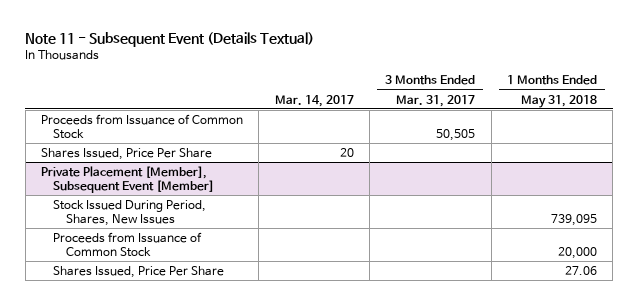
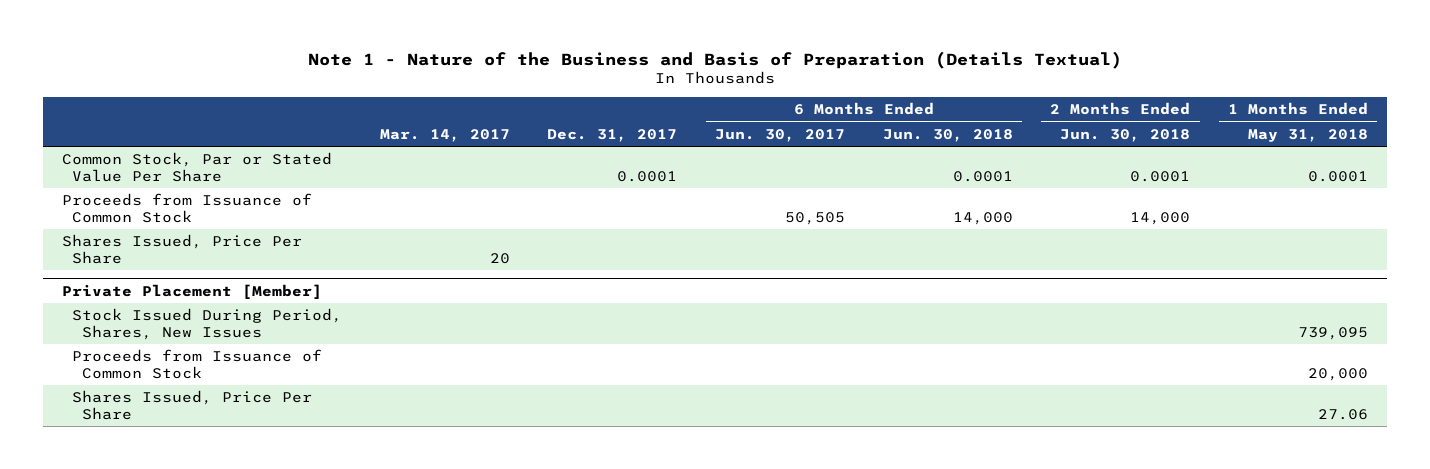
- Note 11 - Subsequent Event (Details Textual)
+ Note 1 - Nature of the Business and Basis of Preparation (Details Textual)
- | Mar. 14, 2017 | 3 Months Ended Mar. 31, 2017 | 1 Months Ended May 31, 2018
+ | Mar. 14, 2017 | Dec. 31, 2017 | 6 Months Ended Jun. 30, 2017 | 6 Months Ended Jun. 30, 2018 | 2 Months Ended Jun. 30, 2018 | 1 Months Ended May 31, 2018
+ Common Stock, Par or Stated Value Per Share | | 0.0001 | | 0.0001 | 0.0001 | 0.0001
- Private Placement [Member], Subsequent Event [Member]
+ Private Placement [Member]

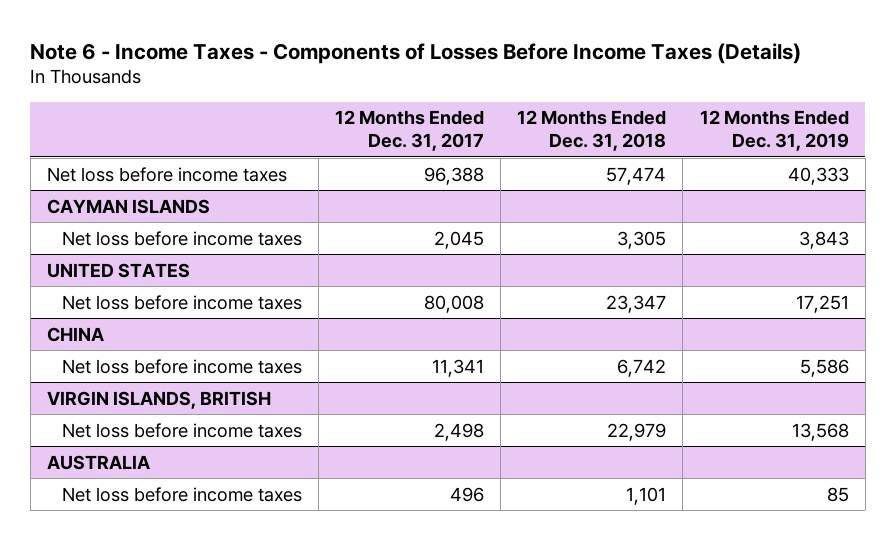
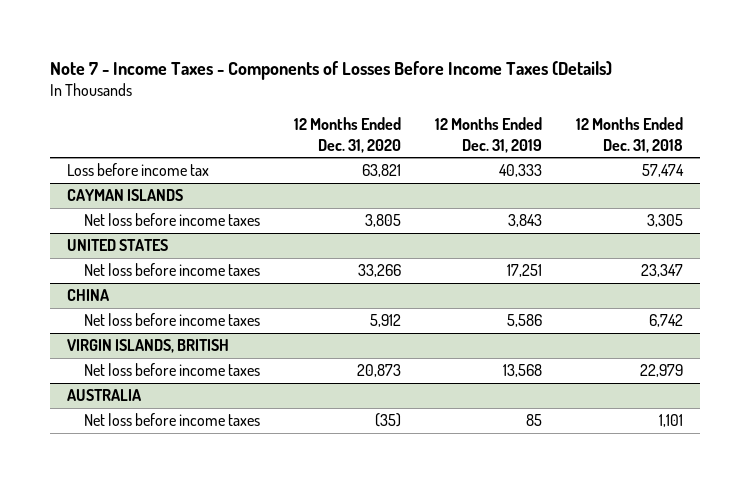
- Note 6 - Income Taxes - Components of Losses Before Income Taxes (Details)
+ Note 7 - Income Taxes - Components of Losses Before Income Taxes (Details)
- | 12 Months Ended Dec. 31, 2017 | 12 Months Ended Dec. 31, 2018 | 12 Months Ended Dec. 31, 2019
+ | 12 Months Ended Dec. 31, 2020 | 12 Months Ended Dec. 31, 2019 | 12 Months Ended Dec. 31, 2018
- Net loss before income taxes | 96,388 | 57,474 | 40,333
+ Loss before income tax | 63,821 | 40,333 | 57,474

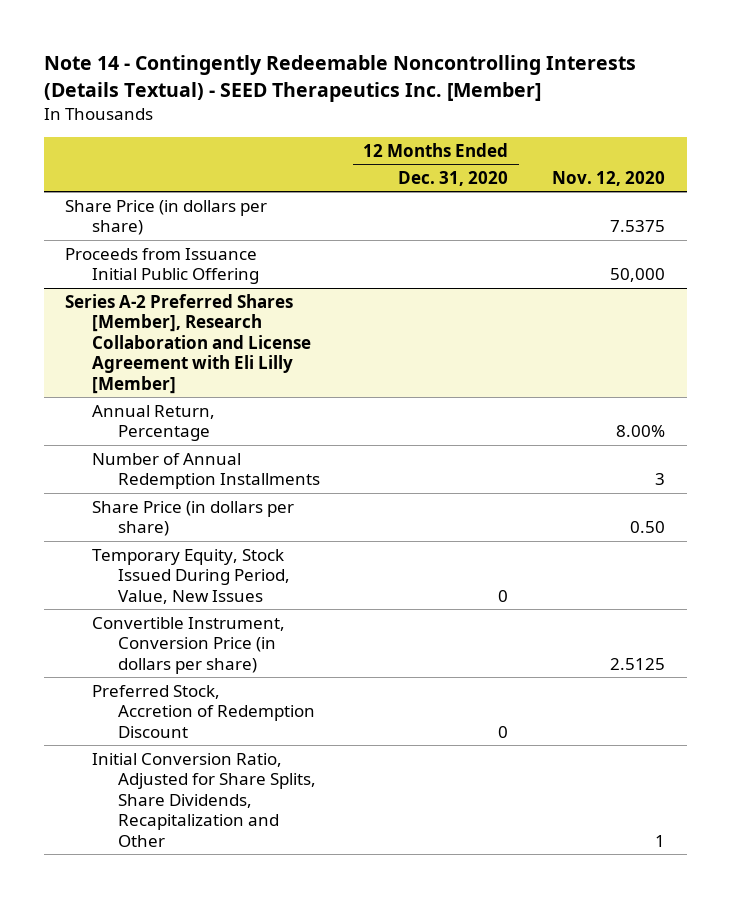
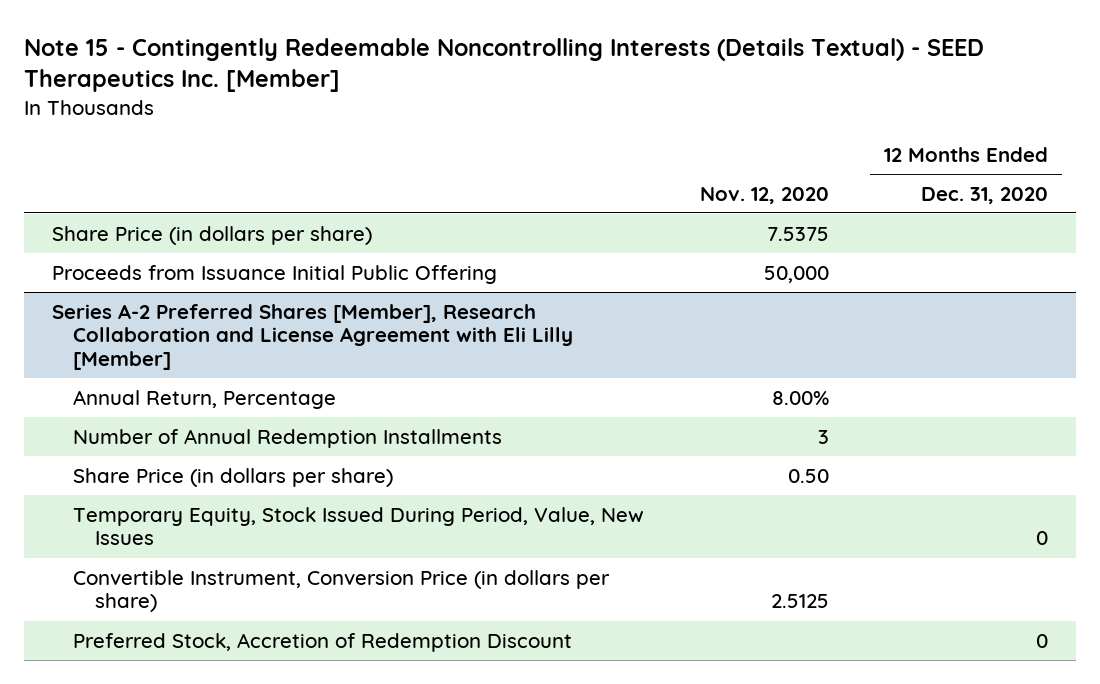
- Note 14 - Contingently Redeemable Noncontrolling Interests (Details Textual) - SEED Therapeutics Inc. [Member]
+ Note 15 - Contingently Redeemable Noncontrolling Interests (Details Textual) - SEED Therapeutics Inc. [Member]
- | 12 Months Ended Dec. 31, 2020 | Nov. 12, 2020
+ | Nov. 12, 2020 | 12 Months Ended Dec. 31, 2020
@ Series A-2 Preferred Shares [Member], Research Collaboration and License Agreement with Eli Lilly [Member]
- Initial Conversion Ratio, Adjusted for Share Splits, Share Dividends, Recapitalization and Other | | 1

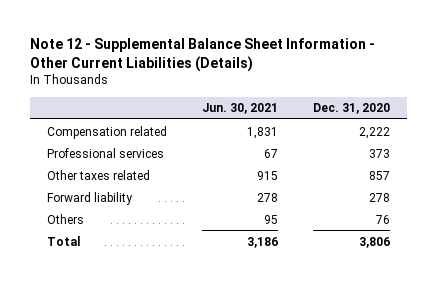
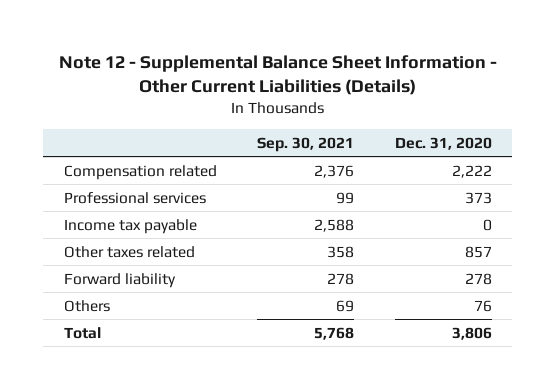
- | Jun. 30, 2021 | Dec. 31, 2020
+ | Sep. 30, 2021 | Dec. 31, 2020
+ Income tax payable | 2,588 | 0

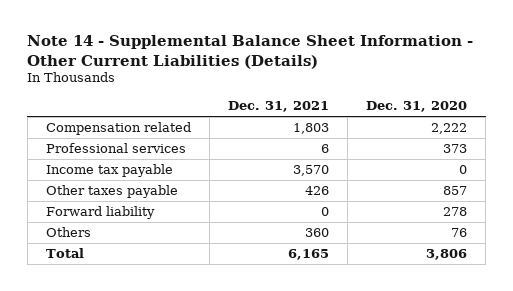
- Note 12 - Supplemental Balance Sheet Information - Other Current Liabilities (Details)
+ Note 14 - Supplemental Balance Sheet Information - Other Current Liabilities (Details)
- | Sep. 30, 2021 | Dec. 31, 2020
+ | Dec. 31, 2021 | Dec. 31, 2020
- Other taxes related | 358 | 857
+ Other taxes payable | 426 | 857

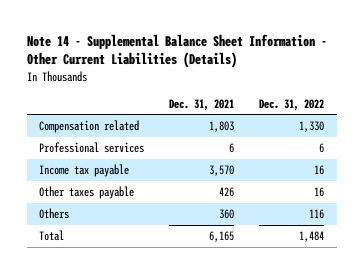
- | Dec. 31, 2021 | Dec. 31, 2020
+ | Dec. 31, 2021 | Dec. 31, 2022
- Forward liability | 0 | 278

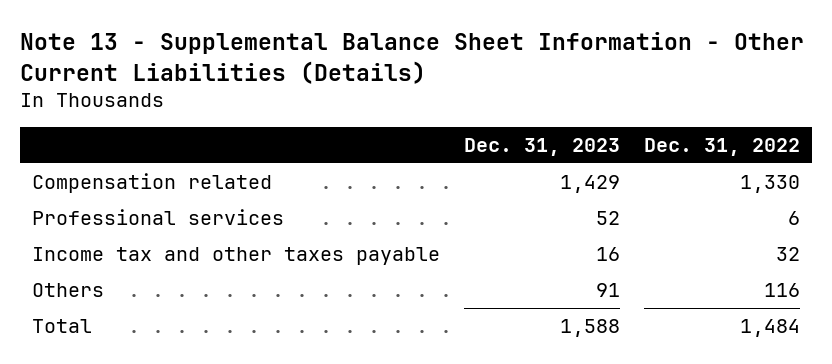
- Note 14 - Supplemental Balance Sheet Information - Other Current Liabilities (Details)
+ Note 13 - Supplemental Balance Sheet Information - Other Current Liabilities (Details)
- | Dec. 31, 2021 | Dec. 31, 2022
+ | Dec. 31, 2023 | Dec. 31, 2022
- Income tax payable | 3,570 | 16
- Other taxes payable | 426 | 16
+ Income tax and other taxes payable | 16 | 32

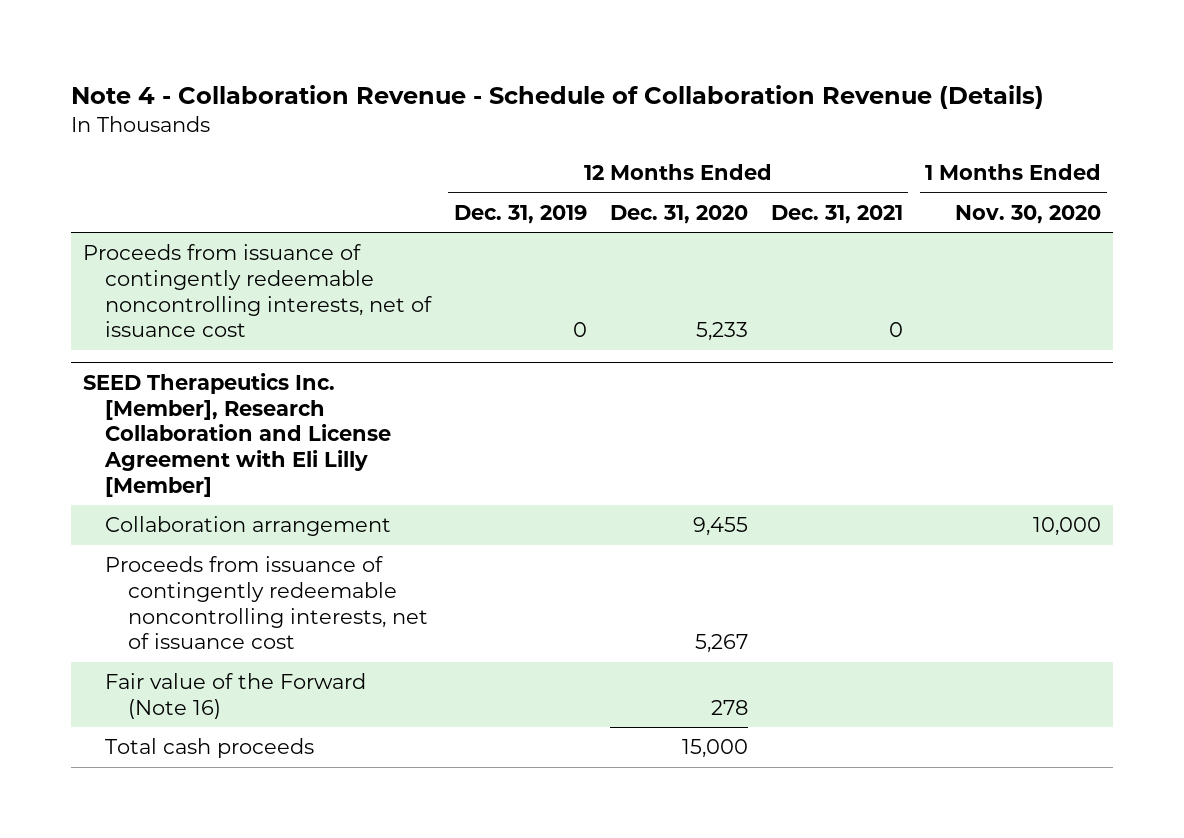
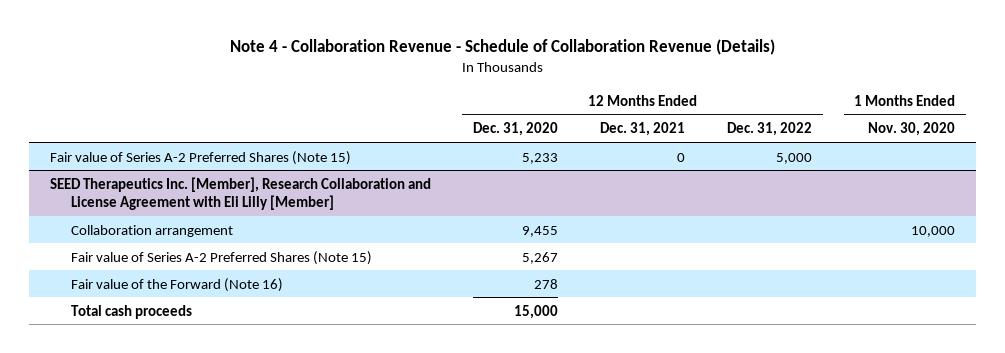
- | 12 Months Ended Dec. 31, 2019 | 12 Months Ended Dec. 31, 2020 | 12 Months Ended Dec. 31, 2021 | 1 Months Ended Nov. 30, 2020
+ | 12 Months Ended Dec. 31, 2020 | 12 Months Ended Dec. 31, 2021 | 12 Months Ended Dec. 31, 2022 | 1 Months Ended Nov. 30, 2020
- Proceeds from issuance of contingently redeemable noncontrolling interests, net of issuance cost | 0 | 5,233 | 0 |
+ Fair value of Series A-2 Preferred Shares (Note 15) | 5,233 | 0 | 5,000 |
@ SEED Therapeutics Inc. [Member], Research Collaboration and License Agreement with Eli Lilly [Member]
- Proceeds from issuance of contingently redeemable noncontrolling interests, net of issuance cost | | 5,267 | |
+ Fair value of Series A-2 Preferred Shares (Note 15) | 5,267 | | |

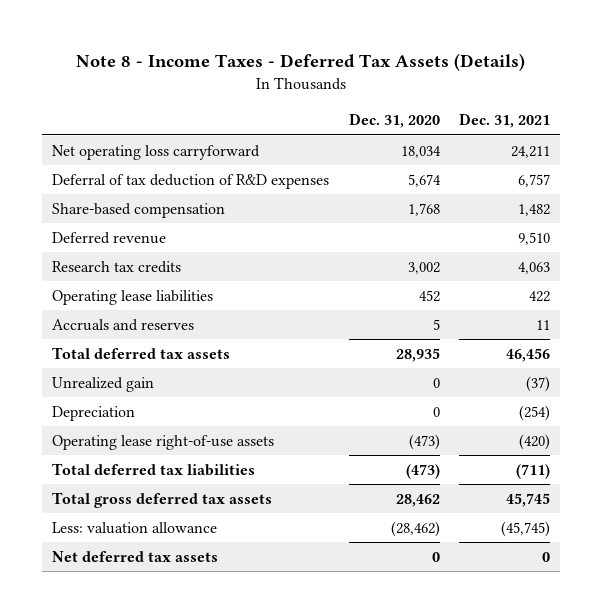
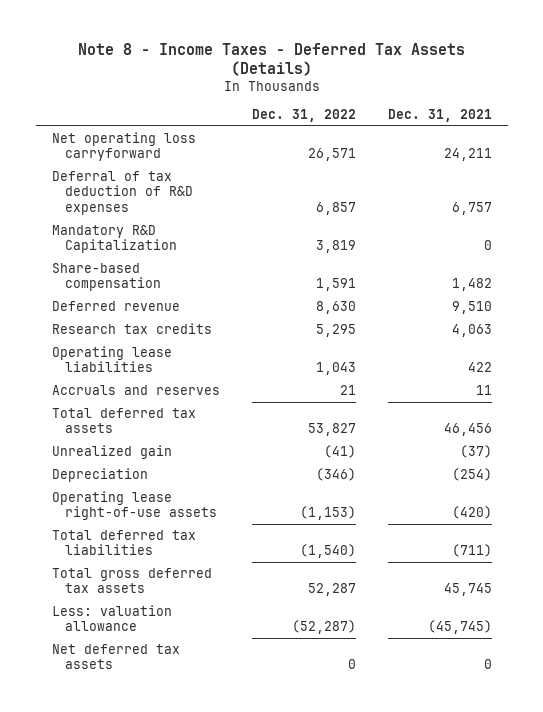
- | Dec. 31, 2020 | Dec. 31, 2021
+ | Dec. 31, 2022 | Dec. 31, 2021
+ Mandatory R&D Capitalization | 3,819 | 0

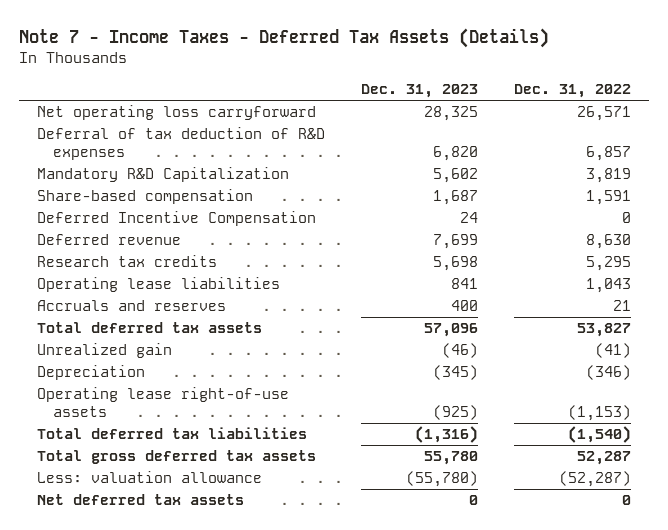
- Note 8 - Income Taxes - Deferred Tax Assets (Details)
+ Note 7 - Income Taxes - Deferred Tax Assets (Details)
- | Dec. 31, 2022 | Dec. 31, 2021
+ | Dec. 31, 2023 | Dec. 31, 2022
+ Deferred Incentive Compensation | 24 | 0

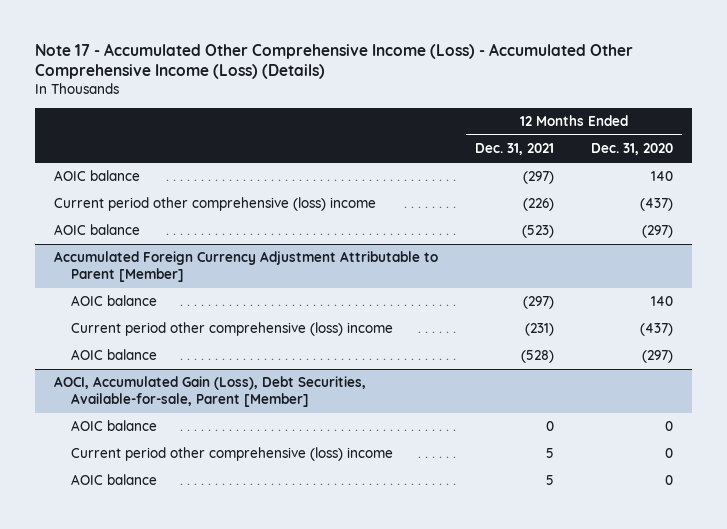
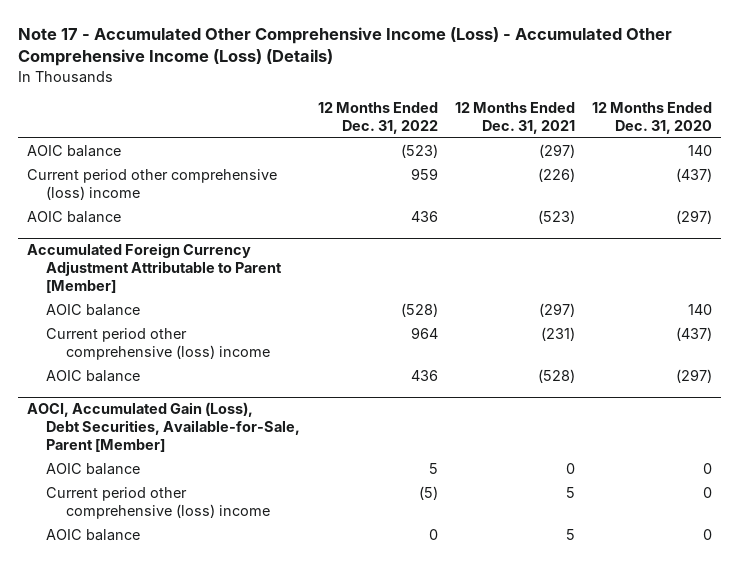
- | 12 Months Ended Dec. 31, 2021 | 12 Months Ended Dec. 31, 2020
+ | 12 Months Ended Dec. 31, 2022 | 12 Months Ended Dec. 31, 2021 | 12 Months Ended Dec. 31, 2020
- AOCI, Accumulated Gain (Loss), Debt Securities, Available-for-sale, Parent [Member]
+ AOCI, Accumulated Gain (Loss), Debt Securities, Available-for-Sale, Parent [Member]

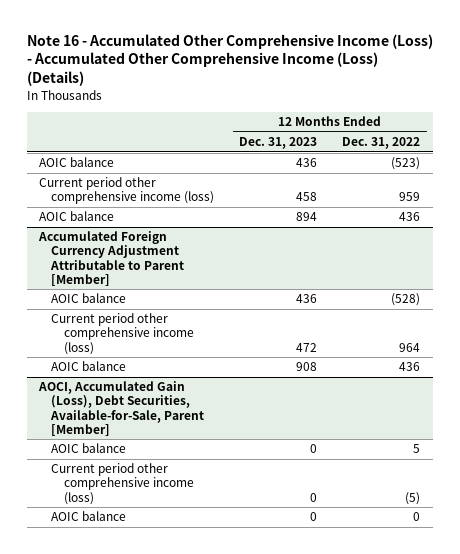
- Note 17 - Accumulated Other Comprehensive Income (Loss) - Accumulated Other Comprehensive Income (Loss) (Details)
+ Note 16 - Accumulated Other Comprehensive Income (Loss) - Accumulated Other Comprehensive Income (Loss) (Details)
- | 12 Months Ended Dec. 31, 2022 | 12 Months Ended Dec. 31, 2021 | 12 Months Ended Dec. 31, 2020
+ | 12 Months Ended Dec. 31, 2023 | 12 Months Ended Dec. 31, 2022
- Current period other comprehensive (loss) income | 959 | (226) | (437)
+ Current period other comprehensive income (loss) | 458 | 959
@ Accumulated Foreign Currency Adjustment Attributable to Parent [Member]
- Current period other comprehensive (loss) income | 964 | (231) | (437)
+ Current period other comprehensive income (loss) | 472 | 964
@ AOCI, Accumulated Gain (Loss), Debt Securities, Available-for-Sale, Parent [Member]
- Current period other comprehensive (loss) income | (5) | 5 | 0
+ Current period other comprehensive income (loss) | 0 | (5)

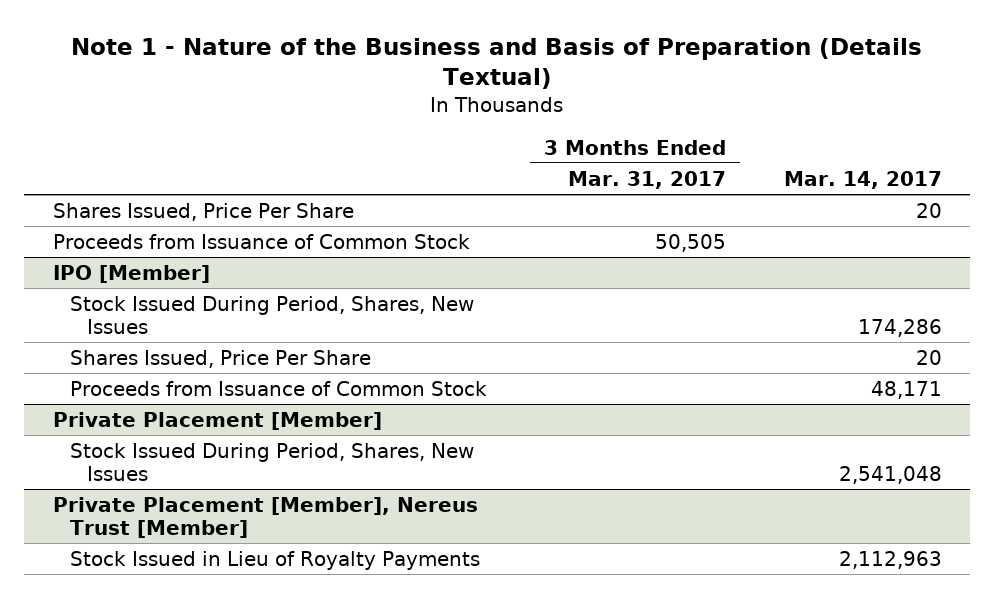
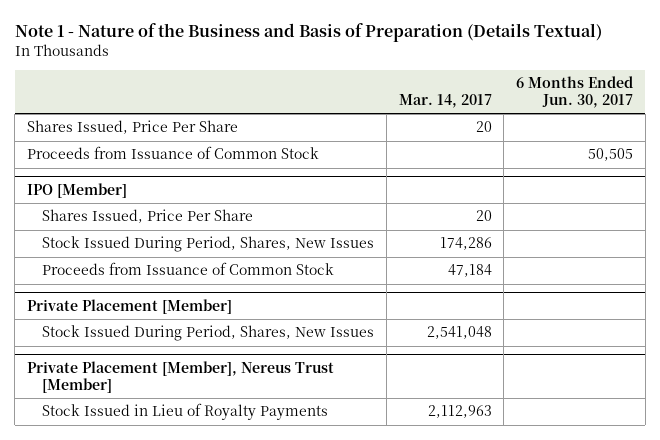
- | 3 Months Ended Mar. 31, 2017 | Mar. 14, 2017
+ | Mar. 14, 2017 | 6 Months Ended Jun. 30, 2017
@ IPO [Member]
- Proceeds from Issuance of Common Stock | | 48,171
moved down: Stock Issued During Period, Shares, New Issues | 174,286 |
+ Proceeds from Issuance of Common Stock | 47,184 |

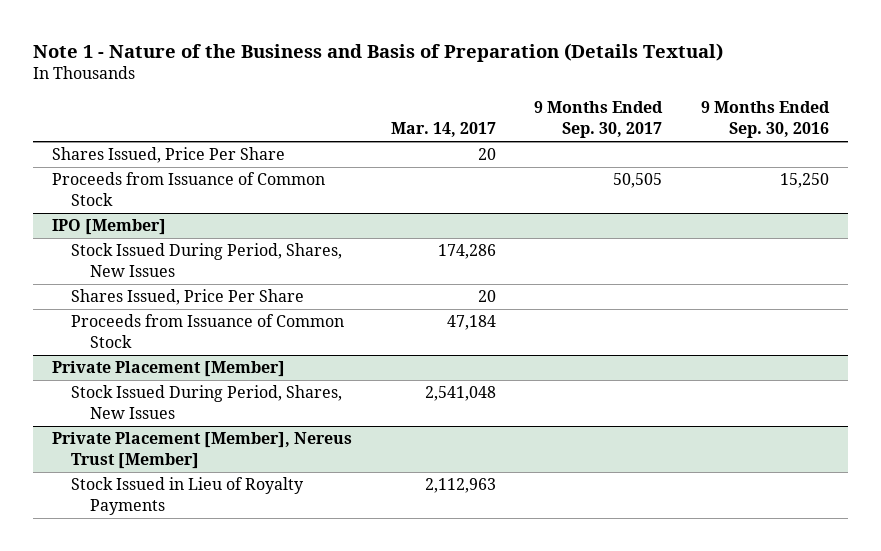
- | Mar. 14, 2017 | 6 Months Ended Jun. 30, 2017
+ | Mar. 14, 2017 | 9 Months Ended Sep. 30, 2017 | 9 Months Ended Sep. 30, 2016
@ IPO [Member]
moved down: Shares Issued, Price Per Share | 20 | |

